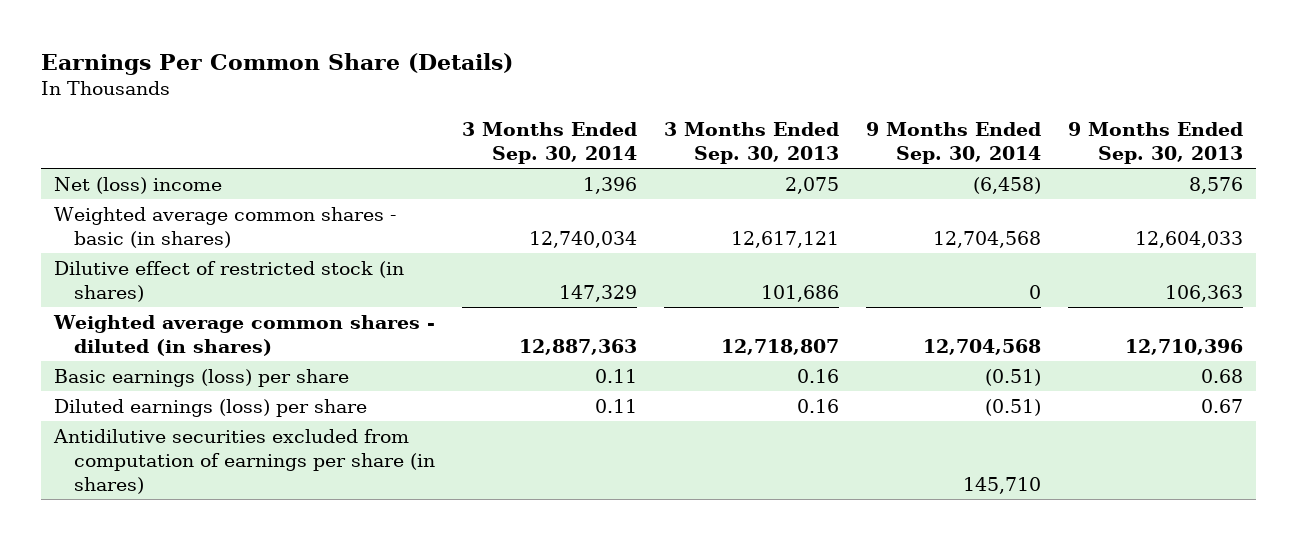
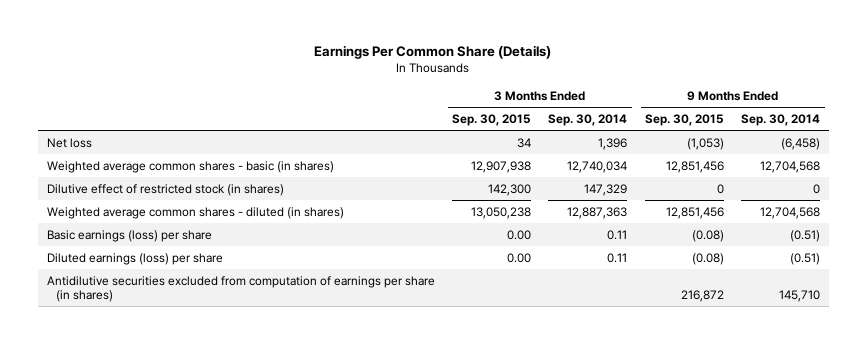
- | 3 Months Ended Sep. 30, 2014 | 3 Months Ended Sep. 30, 2013 | 9 Months Ended Sep. 30, 2014 | 9 Months Ended Sep. 30, 2013
+ | 3 Months Ended Sep. 30, 2015 | 3 Months Ended Sep. 30, 2014 | 9 Months Ended Sep. 30, 2015 | 9 Months Ended Sep. 30, 2014
- Net (loss) income | 1,396 | 2,075 | (6,458) | 8,576
+ Net loss | 34 | 1,396 | (1,053) | (6,458)

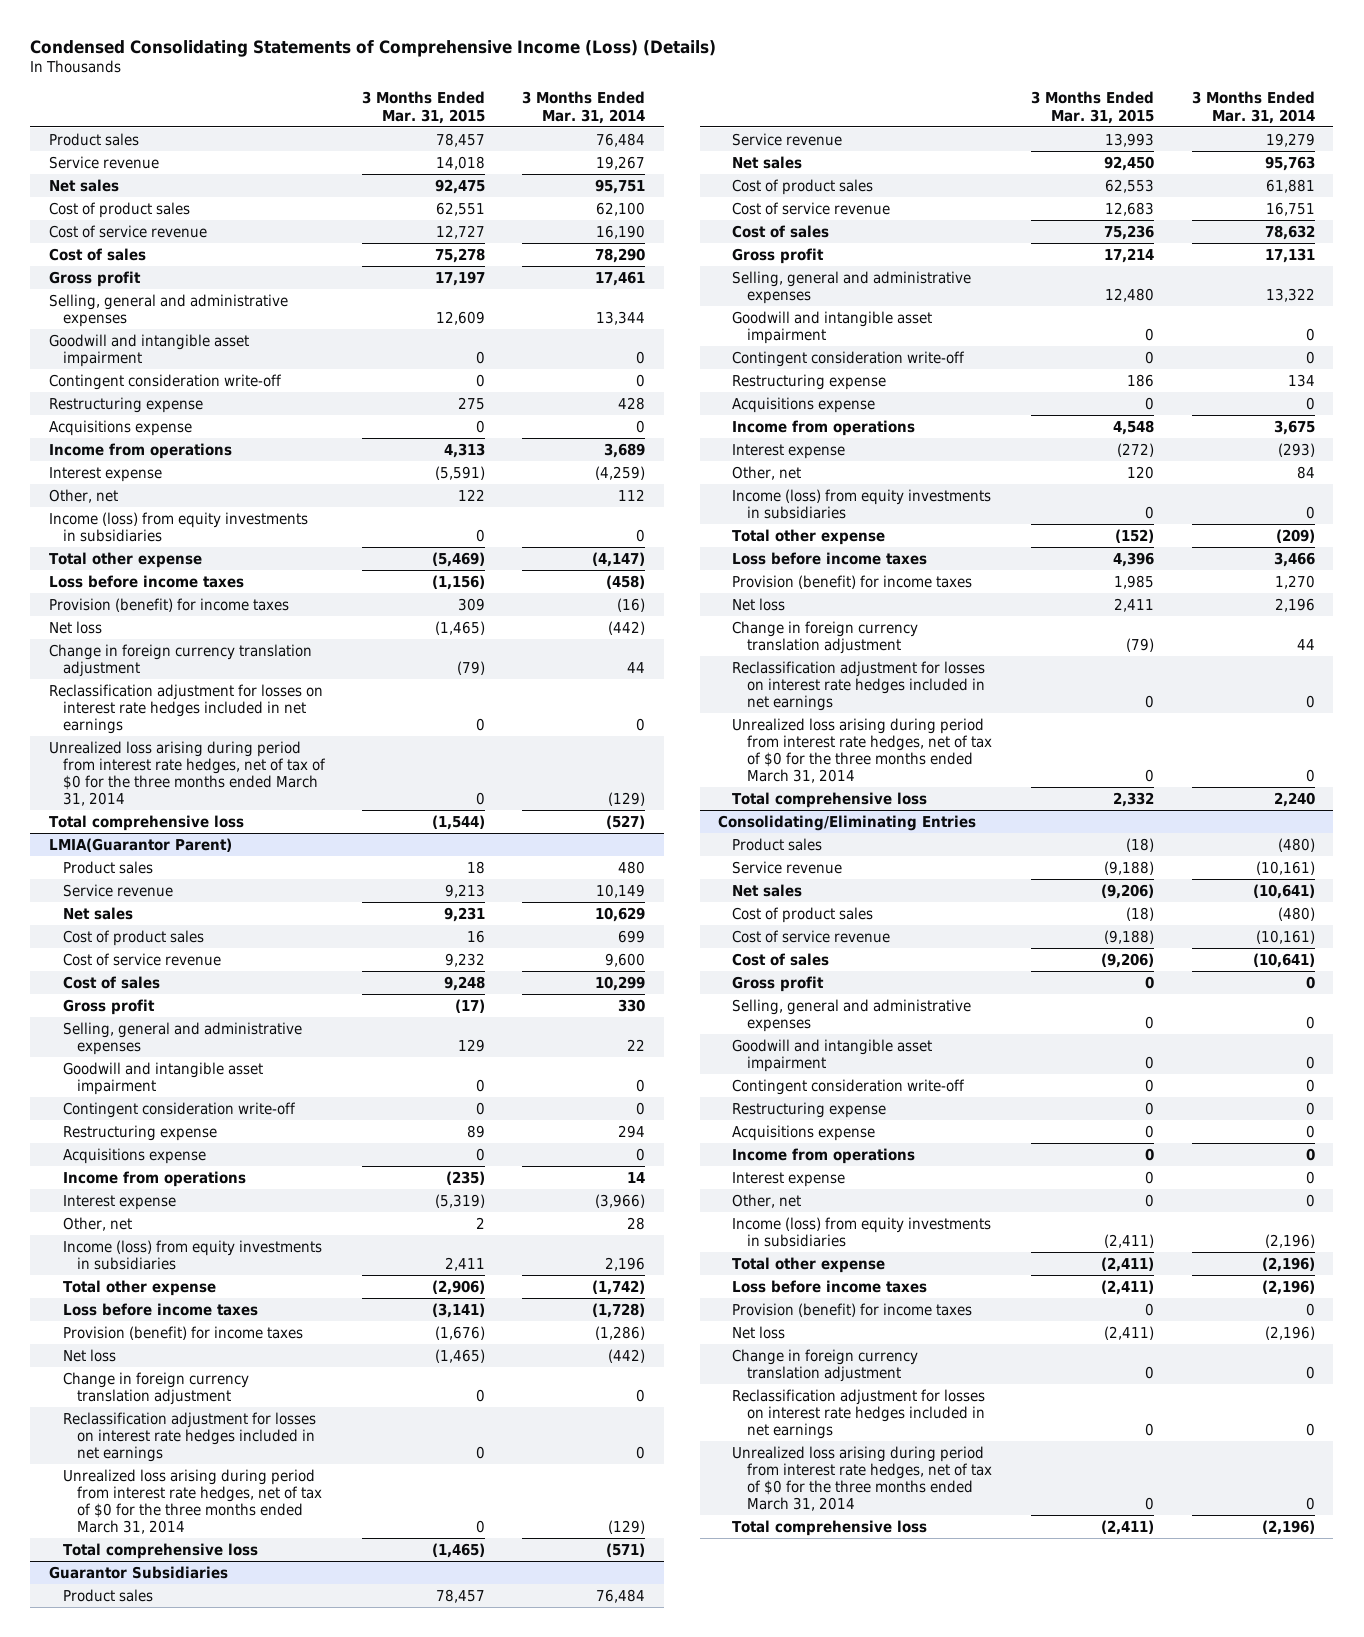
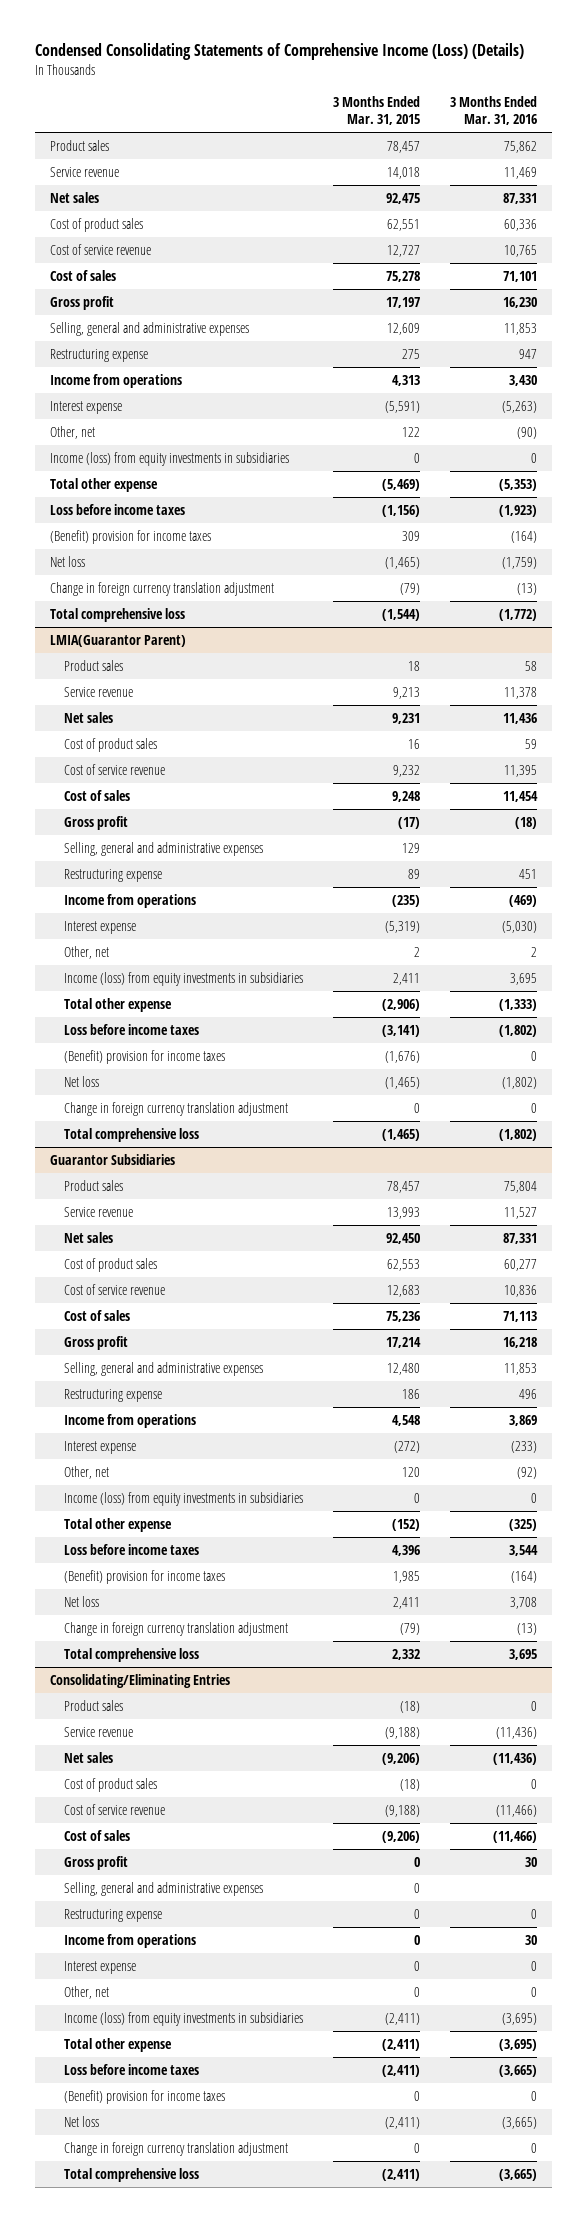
- | 3 Months Ended Mar. 31, 2015 | 3 Months Ended Mar. 31, 2014
+ | 3 Months Ended Mar. 31, 2015 | 3 Months Ended Mar. 31, 2016
- Goodwill and intangible asset impairment | 0 | 0
- Contingent consideration write-off | 0 | 0
- Acquisitions expense | 0 | 0
- Provision (benefit) for income taxes | 309 | (16)
+ (Benefit) provision for income taxes | 309 | (164)
- Reclassification adjustment for losses on interest rate hedges included in net earnings | 0 | 0
- Unrealized loss arising during period from interest rate hedges, net of tax of $0 for the three months ended March 31, 2014 | 0 | (129)
@ LMIA(Guarantor Parent)
- Goodwill and intangible asset impairment | 0 | 0
- Contingent consideration write-off | 0 | 0
- Acquisitions expense | 0 | 0
- Provision (benefit) for income taxes | (1,676) | (1,286)
+ (Benefit) provision for income taxes | (1,676) | 0
- Reclassification adjustment for losses on interest rate hedges included in net earnings | 0 | 0
- Unrealized loss arising during period from interest rate hedges, net of tax of $0 for the three months ended March 31, 2014 | 0 | (129)
@ Guarantor Subsidiaries
- Goodwill and intangible asset impairment | 0 | 0
- Contingent consideration write-off | 0 | 0
- Acquisitions expense | 0 | 0
- Provision (benefit) for income taxes | 1,985 | 1,270
+ (Benefit) provision for income taxes | 1,985 | (164)
- Reclassification adjustment for losses on interest rate hedges included in net earnings | 0 | 0
- Unrealized loss arising during period from interest rate hedges, net of tax of $0 for the three months ended March 31, 2014 | 0 | 0
@ Consolidating/Eliminating Entries
- Goodwill and intangible asset impairment | 0 | 0
- Contingent consideration write-off | 0 | 0
- Acquisitions expense | 0 | 0
- Provision (benefit) for income taxes | 0 | 0
+ (Benefit) provision for income taxes | 0 | 0
- Reclassification adjustment for losses on interest rate hedges included in net earnings | 0 | 0
- Unrealized loss arising during period from interest rate hedges, net of tax of $0 for the three months ended March 31, 2014 | 0 | 0

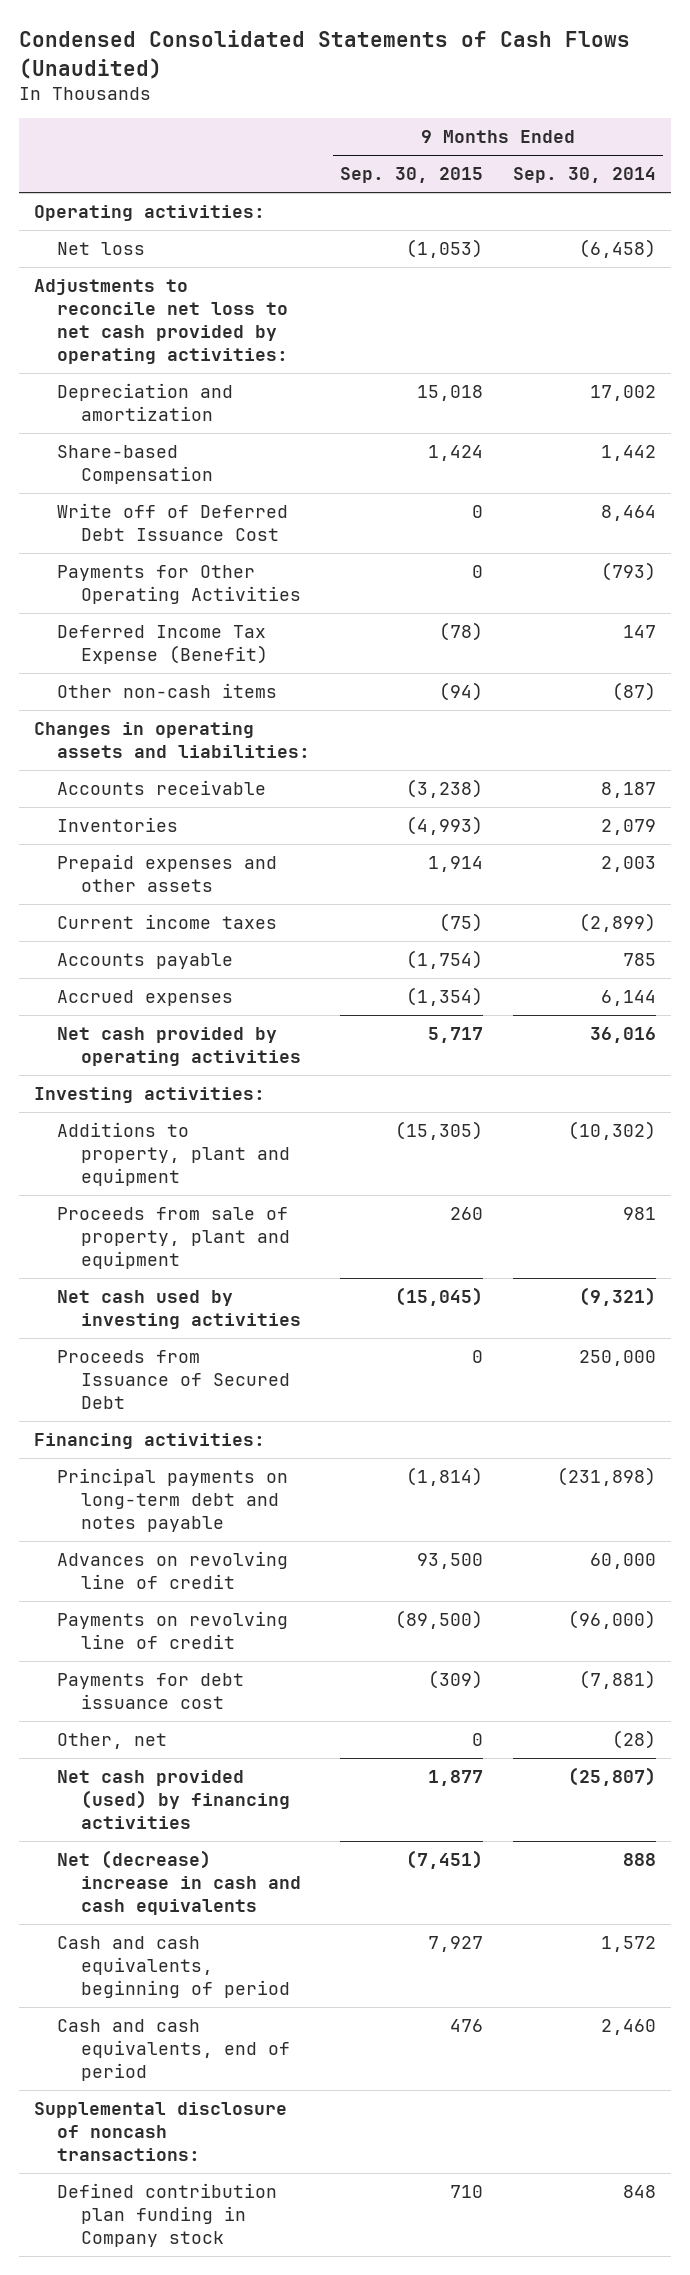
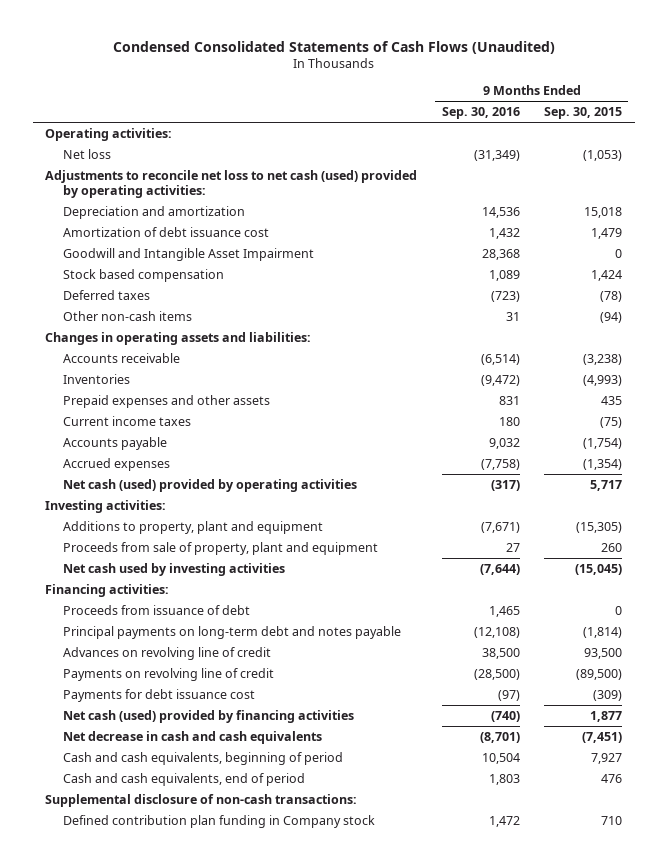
- | 9 Months Ended Sep. 30, 2015 | 9 Months Ended Sep. 30, 2014
+ | 9 Months Ended Sep. 30, 2016 | 9 Months Ended Sep. 30, 2015
- Adjustments to reconcile net loss to net cash provided by operating activities:
+ Adjustments to reconcile net loss to net cash (used) provided by operating activities:
- Share-based Compensation | 1,424 | 1,442
- Write off of Deferred Debt Issuance Cost | 0 | 8,464
- Payments for Other Operating Activities | 0 | (793)
- Deferred Income Tax Expense (Benefit) | (78) | 147
+ Amortization of debt issuance cost | 1,432 | 1,479
+ Goodwill and Intangible Asset Impairment | 28,368 | 0
+ Stock based compensation | 1,089 | 1,424
+ Deferred taxes | (723) | (78)
- Prepaid expenses and other assets | 1,914 | 2,003
+ Prepaid expenses and other assets | 831 | 435
- Net cash provided by operating activities | 5,717 | 36,016
+ Net cash (used) provided by operating activities | (317) | 5,717
- Proceeds from Issuance of Secured Debt | 0 | 250,000
+ Proceeds from issuance of debt | 1,465 | 0
- Other, net | 0 | (28)
- Net cash provided (used) by financing activities | 1,877 | (25,807)
- Net (decrease) increase in cash and cash equivalents | (7,451) | 888
+ Net cash (used) provided by financing activities | (740) | 1,877
+ Net decrease in cash and cash equivalents | (8,701) | (7,451)
- Supplemental disclosure of noncash transactions:
+ Supplemental disclosure of non-cash transactions:

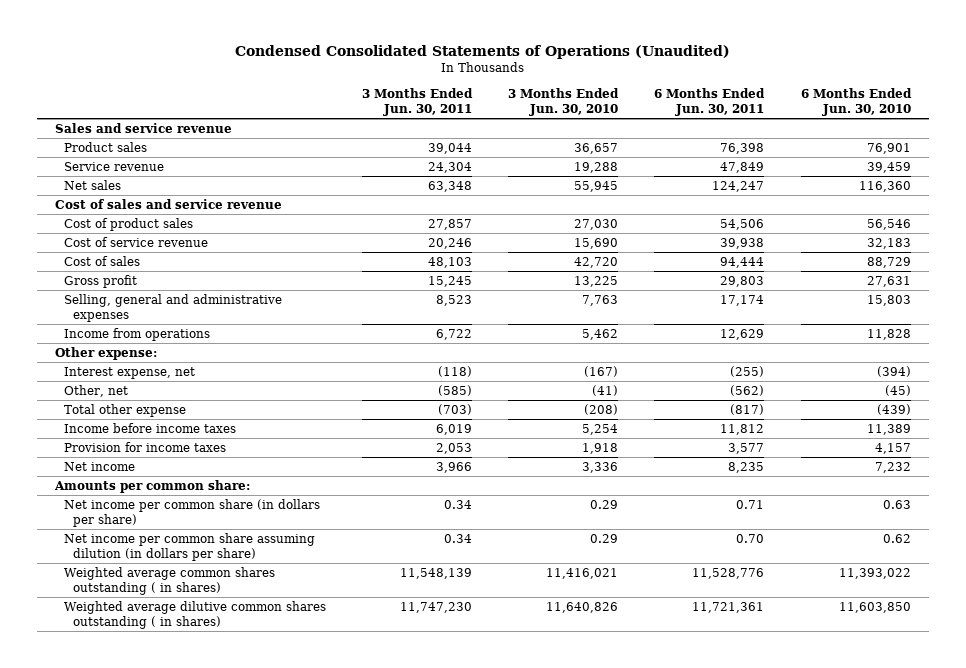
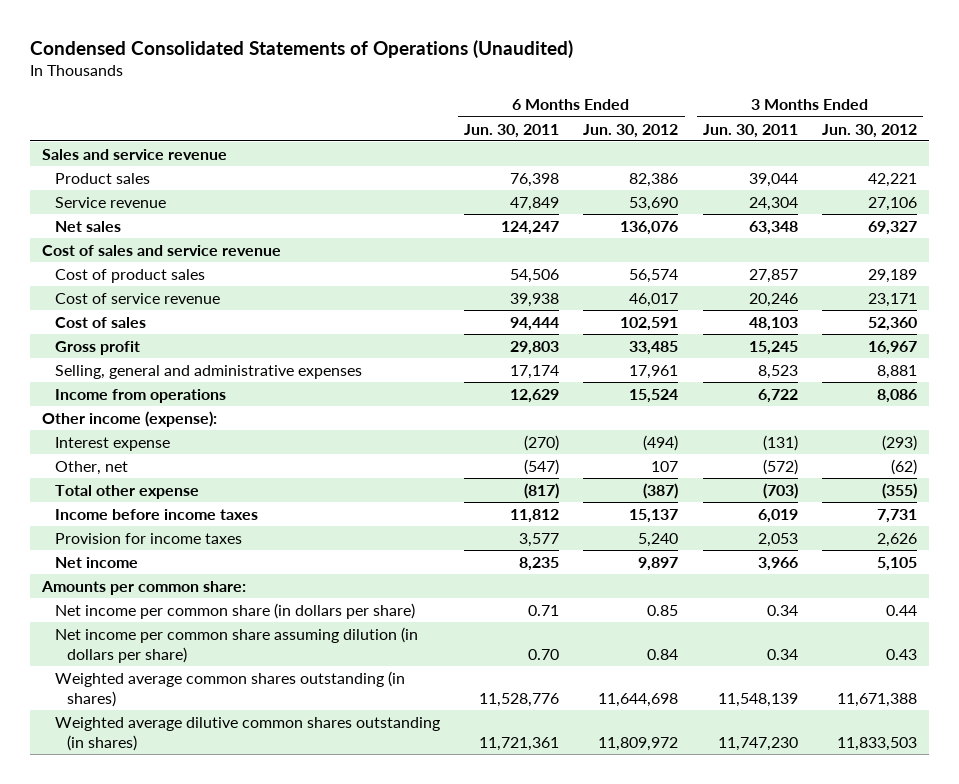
- | 3 Months Ended Jun. 30, 2011 | 3 Months Ended Jun. 30, 2010 | 6 Months Ended Jun. 30, 2011 | 6 Months Ended Jun. 30, 2010
+ | 6 Months Ended Jun. 30, 2011 | 6 Months Ended Jun. 30, 2012 | 3 Months Ended Jun. 30, 2011 | 3 Months Ended Jun. 30, 2012
- Other expense:
- Interest expense, net | (118) | (167) | (255) | (394)
- Other, net | (585) | (41) | (562) | (45)
+ Other income (expense):
+ Interest expense | (270) | (494) | (131) | (293)
+ Other, net | (547) | 107 | (572) | (62)
- Weighted average common shares outstanding ( in shares) | 11,548,139 | 11,416,021 | 11,528,776 | 11,393,022
- Weighted average dilutive common shares outstanding ( in shares) | 11,747,230 | 11,640,826 | 11,721,361 | 11,603,850
+ Weighted average common shares outstanding (in shares) | 11,528,776 | 11,644,698 | 11,548,139 | 11,671,388
+ Weighted average dilutive common shares outstanding (in shares) | 11,721,361 | 11,809,972 | 11,747,230 | 11,833,503

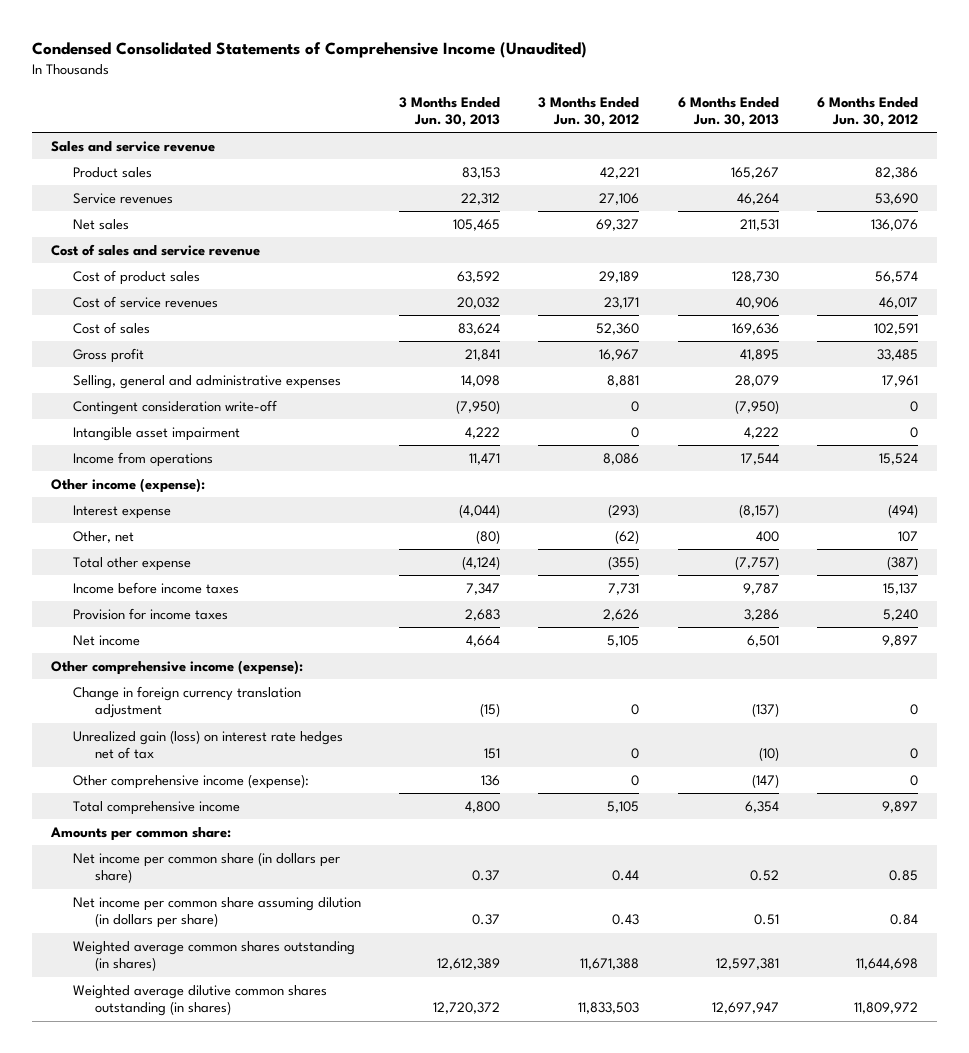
- Condensed Consolidated Statements of Operations (Unaudited)
+ Condensed Consolidated Statements of Comprehensive Income (Unaudited)
- | 6 Months Ended Jun. 30, 2011 | 6 Months Ended Jun. 30, 2012 | 3 Months Ended Jun. 30, 2011 | 3 Months Ended Jun. 30, 2012
+ | 3 Months Ended Jun. 30, 2013 | 3 Months Ended Jun. 30, 2012 | 6 Months Ended Jun. 30, 2013 | 6 Months Ended Jun. 30, 2012
- Service revenue | 47,849 | 53,690 | 24,304 | 27,106
+ Service revenues | 22,312 | 27,106 | 46,264 | 53,690
- Cost of service revenue | 39,938 | 46,017 | 20,246 | 23,171
+ Cost of service revenues | 20,032 | 23,171 | 40,906 | 46,017
+ Contingent consideration write-off | (7,950) | 0 | (7,950) | 0
+ Intangible asset impairment | 4,222 | 0 | 4,222 | 0
+ Other comprehensive income (expense):
+ Change in foreign currency translation adjustment | (15) | 0 | (137) | 0
+ Unrealized gain (loss) on interest rate hedges net of tax | 151 | 0 | (10) | 0
+ Other comprehensive income (expense): | 136 | 0 | (147) | 0
+ Total comprehensive income | 4,800 | 5,105 | 6,354 | 9,897

